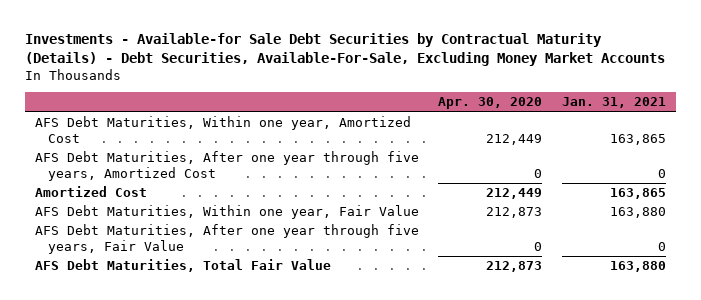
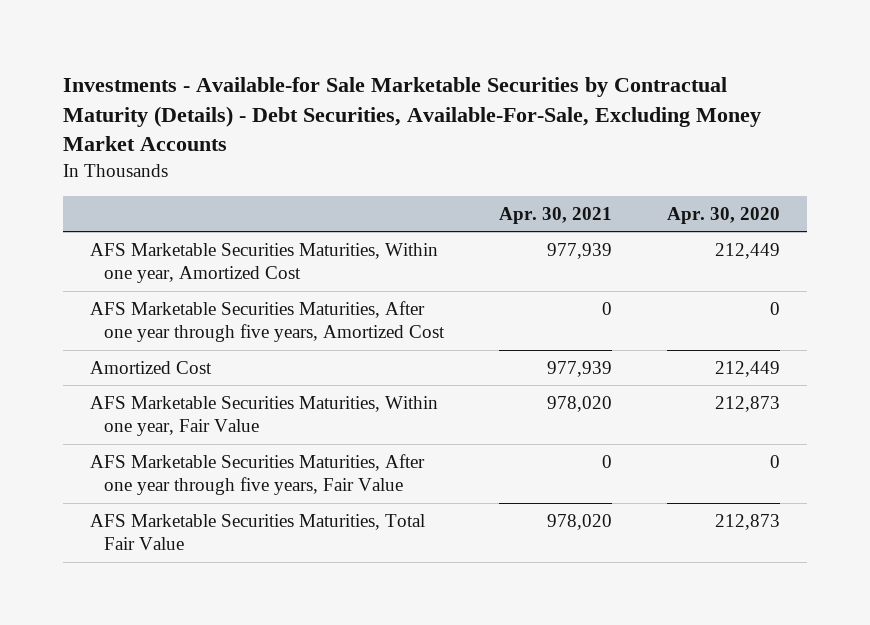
- Investments - Available-for Sale Debt Securities by Contractual Maturity (Details) - Debt Securities, Available-For-Sale, Excluding Money Market Accounts
+ Investments - Available-for Sale Marketable Securities by Contractual Maturity (Details) - Debt Securities, Available-For-Sale, Excluding Money Market Accounts
- | Apr. 30, 2020 | Jan. 31, 2021
+ | Apr. 30, 2021 | Apr. 30, 2020
- AFS Debt Maturities, Within one year, Amortized Cost | 212,449 | 163,865
- AFS Debt Maturities, After one year through five years, Amortized Cost | 0 | 0
+ AFS Marketable Securities Maturities, Within one year, Amortized Cost | 977,939 | 212,449
+ AFS Marketable Securities Maturities, After one year through five years, Amortized Cost | 0 | 0
- AFS Debt Maturities, Within one year, Fair Value | 212,873 | 163,880
- AFS Debt Maturities, After one year through five years, Fair Value | 0 | 0
- AFS Debt Maturities, Total Fair Value | 212,873 | 163,880
+ AFS Marketable Securities Maturities, Within one year, Fair Value | 978,020 | 212,873
+ AFS Marketable Securities Maturities, After one year through five years, Fair Value | 0 | 0
+ AFS Marketable Securities Maturities, Total Fair Value | 978,020 | 212,873

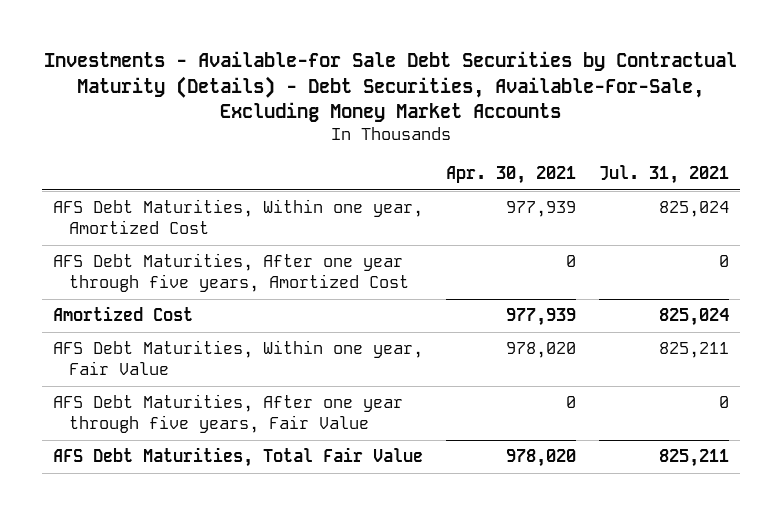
- Investments - Available-for Sale Marketable Securities by Contractual Maturity (Details) - Debt Securities, Available-For-Sale, Excluding Money Market Accounts
+ Investments - Available-for Sale Debt Securities by Contractual Maturity (Details) - Debt Securities, Available-For-Sale, Excluding Money Market Accounts
- | Apr. 30, 2021 | Apr. 30, 2020
+ | Apr. 30, 2021 | Jul. 31, 2021
- AFS Marketable Securities Maturities, Within one year, Amortized Cost | 977,939 | 212,449
- AFS Marketable Securities Maturities, After one year through five years, Amortized Cost | 0 | 0
+ AFS Debt Maturities, Within one year, Amortized Cost | 977,939 | 825,024
+ AFS Debt Maturities, After one year through five years, Amortized Cost | 0 | 0
- AFS Marketable Securities Maturities, Within one year, Fair Value | 978,020 | 212,873
- AFS Marketable Securities Maturities, After one year through five years, Fair Value | 0 | 0
- AFS Marketable Securities Maturities, Total Fair Value | 978,020 | 212,873
+ AFS Debt Maturities, Within one year, Fair Value | 978,020 | 825,211
+ AFS Debt Maturities, After one year through five years, Fair Value | 0 | 0
+ AFS Debt Maturities, Total Fair Value | 978,020 | 825,211

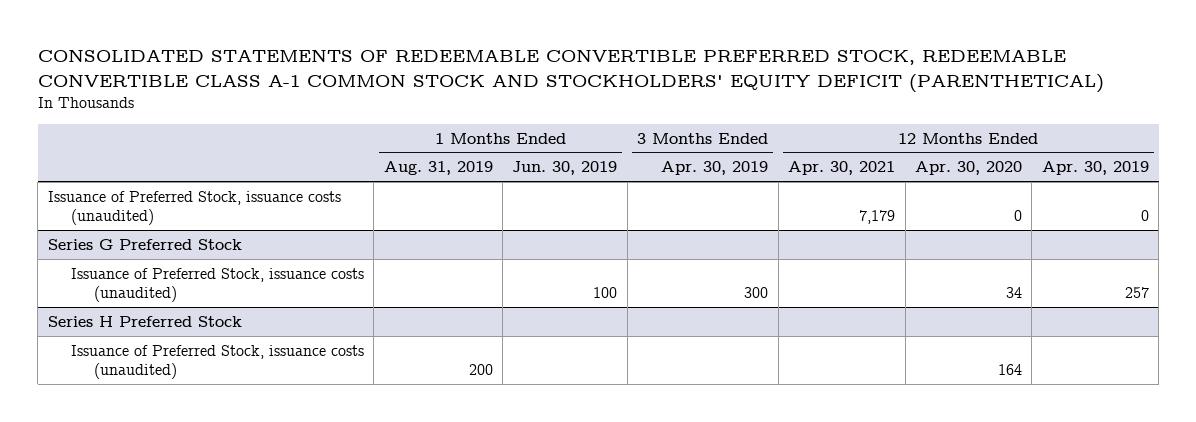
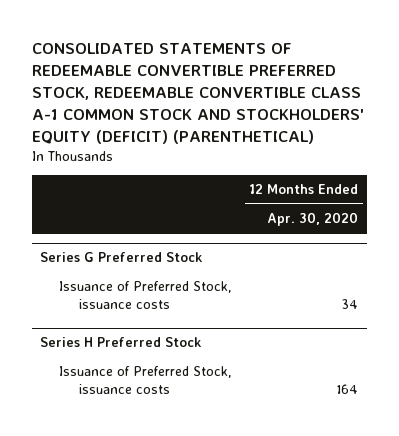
- CONSOLIDATED STATEMENTS OF REDEEMABLE CONVERTIBLE PREFERRED STOCK, REDEEMABLE CONVERTIBLE CLASS A-1 COMMON STOCK AND STOCKHOLDERS' EQUITY DEFICIT (PARENTHETICAL)
+ CONSOLIDATED STATEMENTS OF REDEEMABLE CONVERTIBLE PREFERRED STOCK, REDEEMABLE CONVERTIBLE CLASS A-1 COMMON STOCK AND STOCKHOLDERS' EQUITY (DEFICIT) (PARENTHETICAL)
- | 1 Months Ended Aug. 31, 2019 | 1 Months Ended Jun. 30, 2019 | 3 Months Ended Apr. 30, 2019 | 12 Months Ended Apr. 30, 2021 | 12 Months Ended Apr. 30, 2020 | 12 Months Ended Apr. 30, 2019
+ | 12 Months Ended Apr. 30, 2020
- Issuance of Preferred Stock, issuance costs (unaudited) | | | | 7,179 | 0 | 0
@ Series G Preferred Stock
- Issuance of Preferred Stock, issuance costs (unaudited) | | 100 | 300 | | 34 | 257
+ Issuance of Preferred Stock, issuance costs | 34
@ Series H Preferred Stock
- Issuance of Preferred Stock, issuance costs (unaudited) | 200 | | | | 164 |
+ Issuance of Preferred Stock, issuance costs | 164

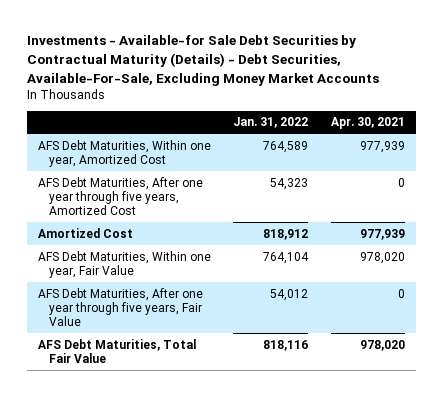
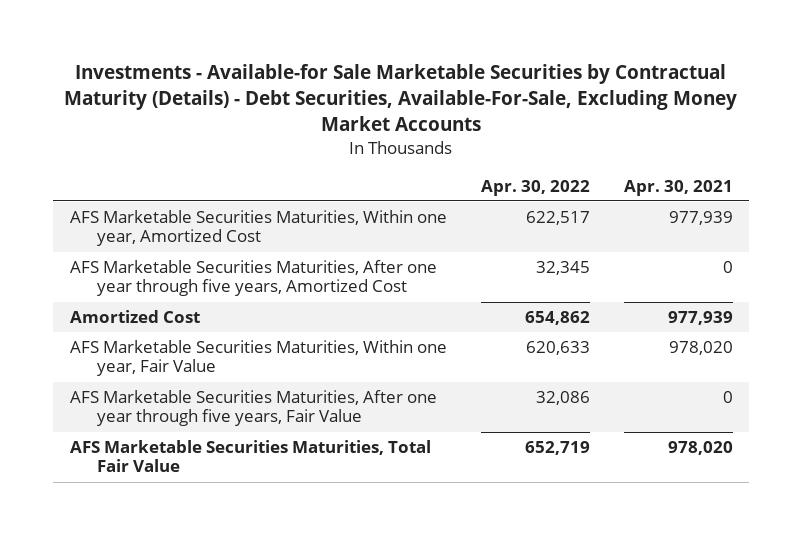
- Investments - Available-for Sale Debt Securities by Contractual Maturity (Details) - Debt Securities, Available-For-Sale, Excluding Money Market Accounts
+ Investments - Available-for Sale Marketable Securities by Contractual Maturity (Details) - Debt Securities, Available-For-Sale, Excluding Money Market Accounts
- | Jan. 31, 2022 | Apr. 30, 2021
+ | Apr. 30, 2022 | Apr. 30, 2021
- AFS Debt Maturities, Within one year, Amortized Cost | 764,589 | 977,939
- AFS Debt Maturities, After one year through five years, Amortized Cost | 54,323 | 0
+ AFS Marketable Securities Maturities, Within one year, Amortized Cost | 622,517 | 977,939
+ AFS Marketable Securities Maturities, After one year through five years, Amortized Cost | 32,345 | 0
- AFS Debt Maturities, Within one year, Fair Value | 764,104 | 978,020
- AFS Debt Maturities, After one year through five years, Fair Value | 54,012 | 0
- AFS Debt Maturities, Total Fair Value | 818,116 | 978,020
+ AFS Marketable Securities Maturities, Within one year, Fair Value | 620,633 | 978,020
+ AFS Marketable Securities Maturities, After one year through five years, Fair Value | 32,086 | 0
+ AFS Marketable Securities Maturities, Total Fair Value | 652,719 | 978,020

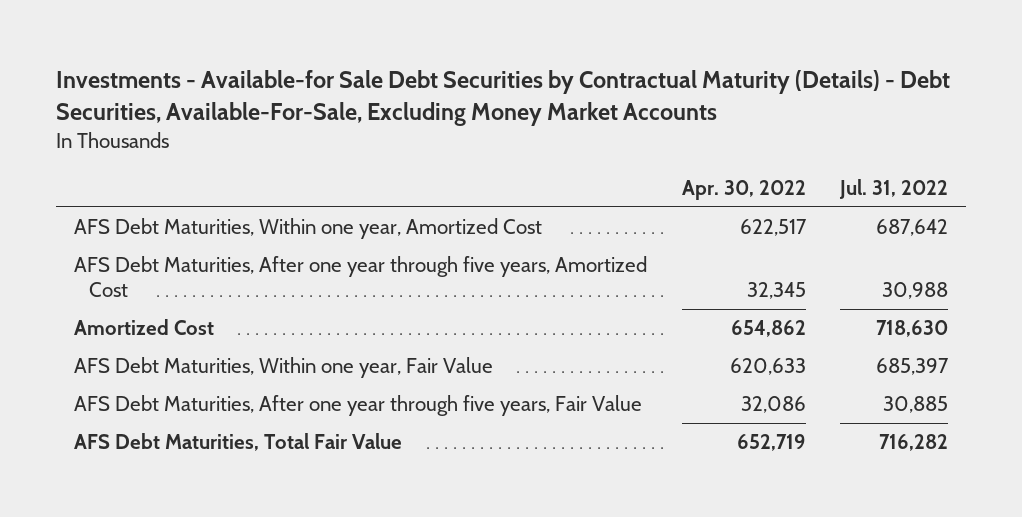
- Investments - Available-for Sale Marketable Securities by Contractual Maturity (Details) - Debt Securities, Available-For-Sale, Excluding Money Market Accounts
+ Investments - Available-for Sale Debt Securities by Contractual Maturity (Details) - Debt Securities, Available-For-Sale, Excluding Money Market Accounts
- | Apr. 30, 2022 | Apr. 30, 2021
+ | Apr. 30, 2022 | Jul. 31, 2022
- AFS Marketable Securities Maturities, Within one year, Amortized Cost | 622,517 | 977,939
- AFS Marketable Securities Maturities, After one year through five years, Amortized Cost | 32,345 | 0
+ AFS Debt Maturities, Within one year, Amortized Cost | 622,517 | 687,642
+ AFS Debt Maturities, After one year through five years, Amortized Cost | 32,345 | 30,988
- AFS Marketable Securities Maturities, Within one year, Fair Value | 620,633 | 978,020
- AFS Marketable Securities Maturities, After one year through five years, Fair Value | 32,086 | 0
- AFS Marketable Securities Maturities, Total Fair Value | 652,719 | 978,020
+ AFS Debt Maturities, Within one year, Fair Value | 620,633 | 685,397
+ AFS Debt Maturities, After one year through five years, Fair Value | 32,086 | 30,885
+ AFS Debt Maturities, Total Fair Value | 652,719 | 716,282

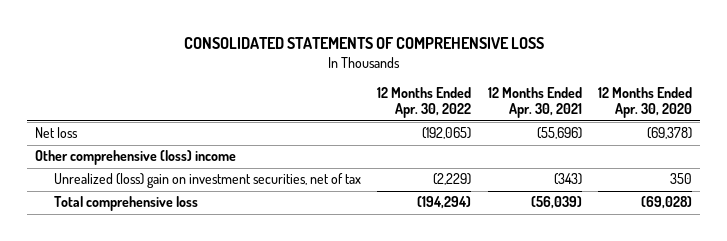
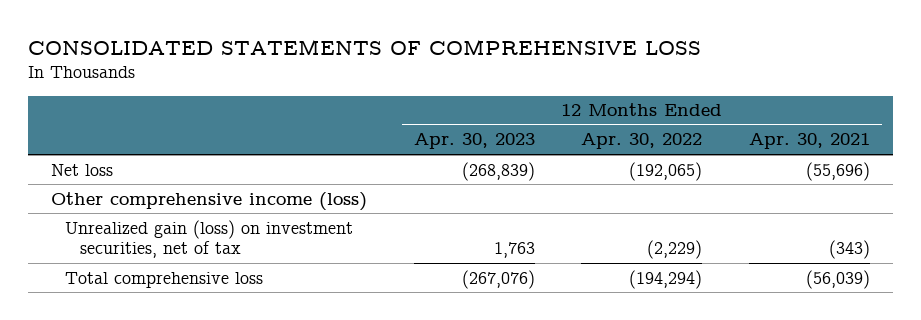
- | 12 Months Ended Apr. 30, 2022 | 12 Months Ended Apr. 30, 2021 | 12 Months Ended Apr. 30, 2020
+ | 12 Months Ended Apr. 30, 2023 | 12 Months Ended Apr. 30, 2022 | 12 Months Ended Apr. 30, 2021
- Other comprehensive (loss) income
- Unrealized (loss) gain on investment securities, net of tax | (2,229) | (343) | 350
+ Other comprehensive income (loss)
+ Unrealized gain (loss) on investment securities, net of tax | 1,763 | (2,229) | (343)

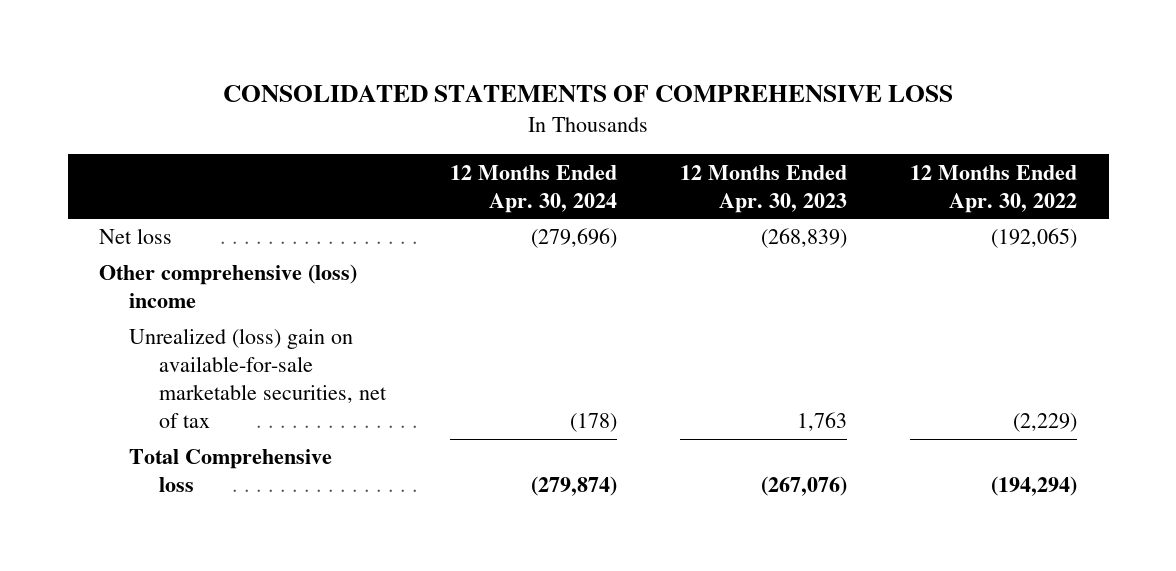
- | 12 Months Ended Apr. 30, 2023 | 12 Months Ended Apr. 30, 2022 | 12 Months Ended Apr. 30, 2021
+ | 12 Months Ended Apr. 30, 2024 | 12 Months Ended Apr. 30, 2023 | 12 Months Ended Apr. 30, 2022
- Other comprehensive income (loss)
- Unrealized gain (loss) on investment securities, net of tax | 1,763 | (2,229) | (343)
- Total comprehensive loss | (267,076) | (194,294) | (56,039)
+ Other comprehensive (loss) income
+ Unrealized (loss) gain on available-for-sale marketable securities, net of tax | (178) | 1,763 | (2,229)
+ Total Comprehensive loss | (279,874) | (267,076) | (194,294)

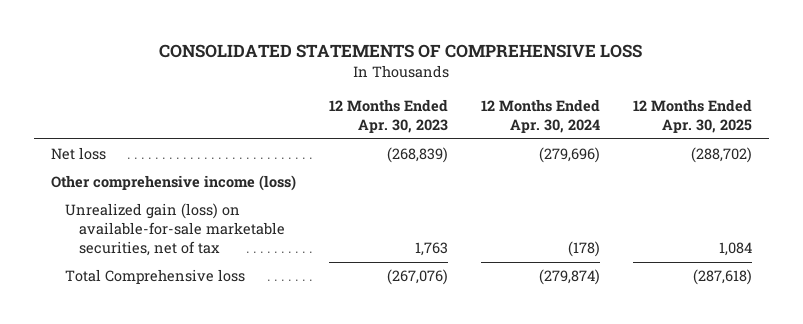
- | 12 Months Ended Apr. 30, 2024 | 12 Months Ended Apr. 30, 2023 | 12 Months Ended Apr. 30, 2022
+ | 12 Months Ended Apr. 30, 2023 | 12 Months Ended Apr. 30, 2024 | 12 Months Ended Apr. 30, 2025
- Other comprehensive (loss) income
- Unrealized (loss) gain on available-for-sale marketable securities, net of tax | (178) | 1,763 | (2,229)
+ Other comprehensive income (loss)
+ Unrealized gain (loss) on available-for-sale marketable securities, net of tax | 1,763 | (178) | 1,084

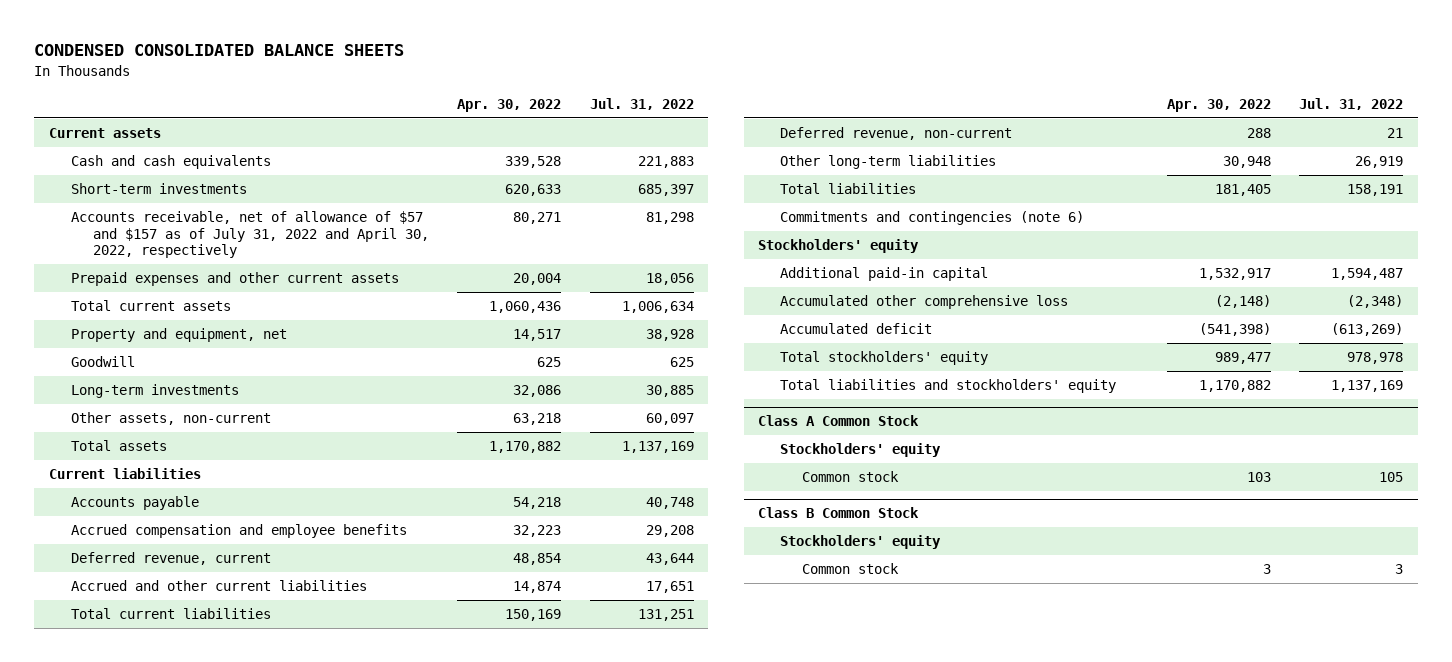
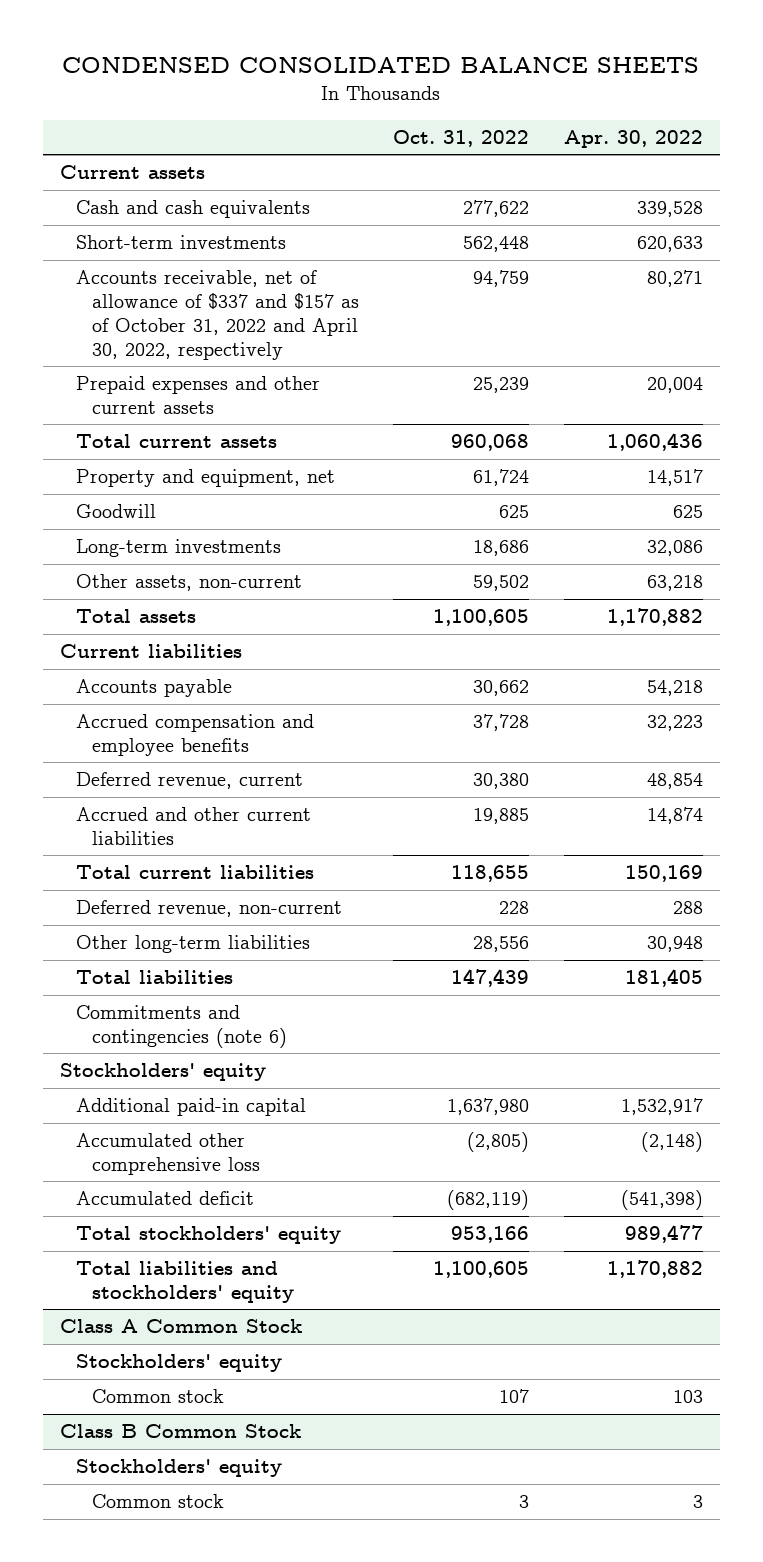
- | Apr. 30, 2022 | Jul. 31, 2022
+ | Oct. 31, 2022 | Apr. 30, 2022
- Accounts receivable, net of allowance of $57 and $157 as of July 31, 2022 and April 30, 2022, respectively | 80,271 | 81,298
+ Accounts receivable, net of allowance of $337 and $157 as of October 31, 2022 and April 30, 2022, respectively | 94,759 | 80,271

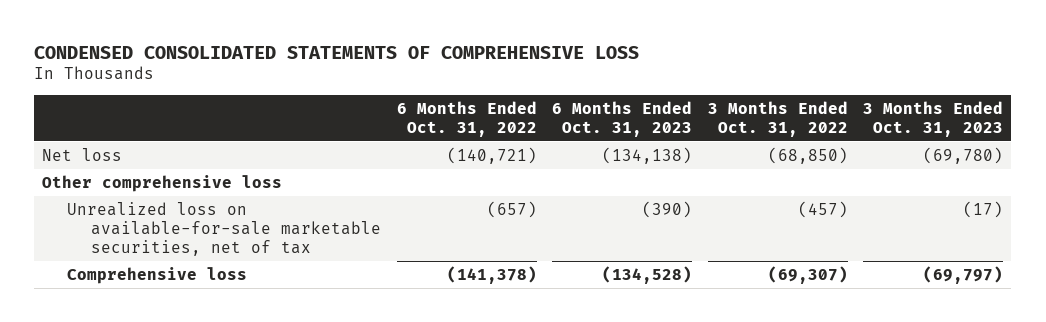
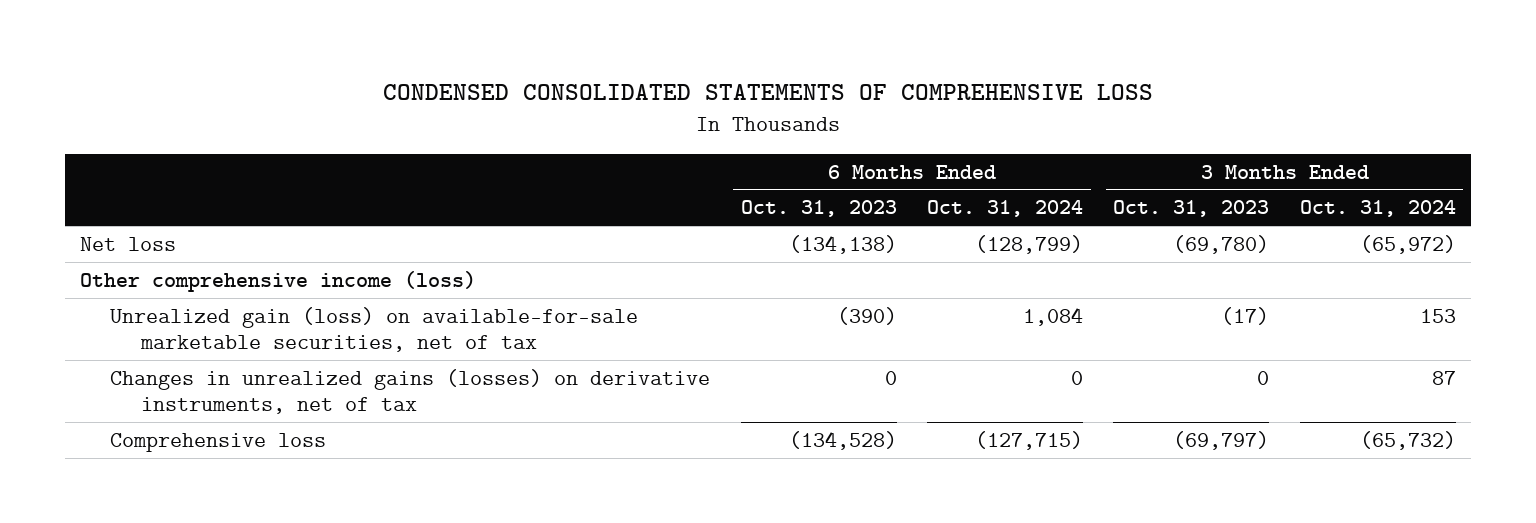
- | 6 Months Ended Oct. 31, 2022 | 6 Months Ended Oct. 31, 2023 | 3 Months Ended Oct. 31, 2022 | 3 Months Ended Oct. 31, 2023
+ | 6 Months Ended Oct. 31, 2023 | 6 Months Ended Oct. 31, 2024 | 3 Months Ended Oct. 31, 2023 | 3 Months Ended Oct. 31, 2024
- Other comprehensive loss
- Unrealized loss on available-for-sale marketable securities, net of tax | (657) | (390) | (457) | (17)
+ Other comprehensive income (loss)
+ Unrealized gain (loss) on available-for-sale marketable securities, net of tax | (390) | 1,084 | (17) | 153
+ Changes in unrealized gains (losses) on derivative instruments, net of tax | 0 | 0 | 0 | 87

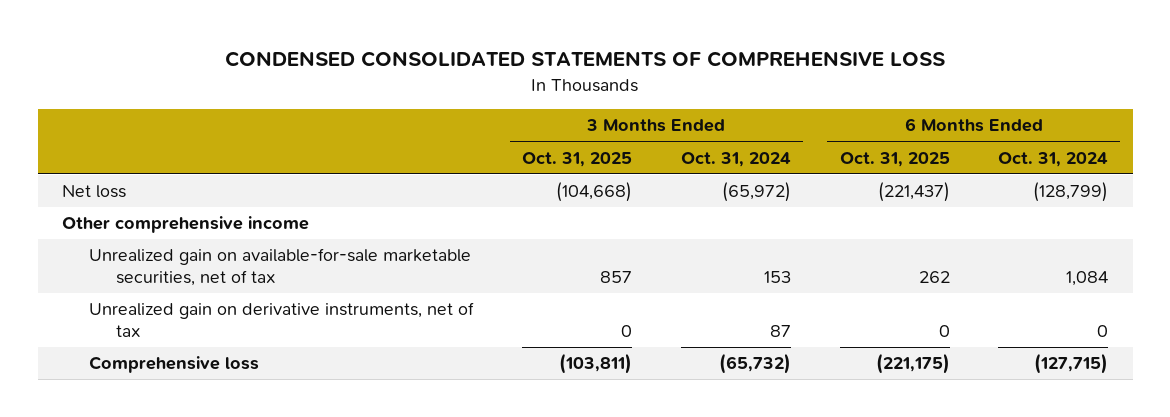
- | 6 Months Ended Oct. 31, 2023 | 6 Months Ended Oct. 31, 2024 | 3 Months Ended Oct. 31, 2023 | 3 Months Ended Oct. 31, 2024
+ | 3 Months Ended Oct. 31, 2025 | 3 Months Ended Oct. 31, 2024 | 6 Months Ended Oct. 31, 2025 | 6 Months Ended Oct. 31, 2024
- Other comprehensive income (loss)
- Unrealized gain (loss) on available-for-sale marketable securities, net of tax | (390) | 1,084 | (17) | 153
- Changes in unrealized gains (losses) on derivative instruments, net of tax | 0 | 0 | 0 | 87
+ Other comprehensive income
+ Unrealized gain on available-for-sale marketable securities, net of tax | 857 | 153 | 262 | 1,084
+ Unrealized gain on derivative instruments, net of tax | 0 | 87 | 0 | 0

